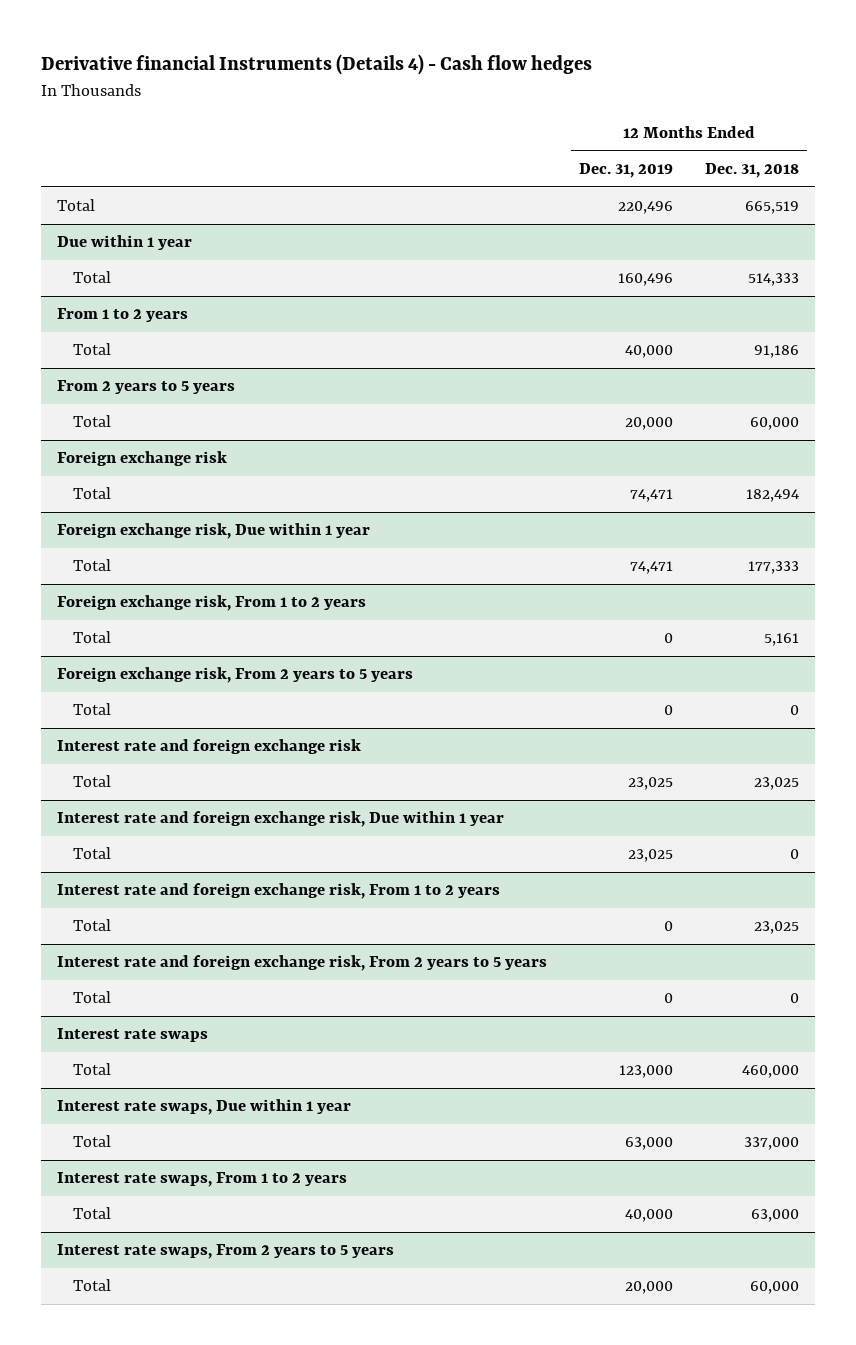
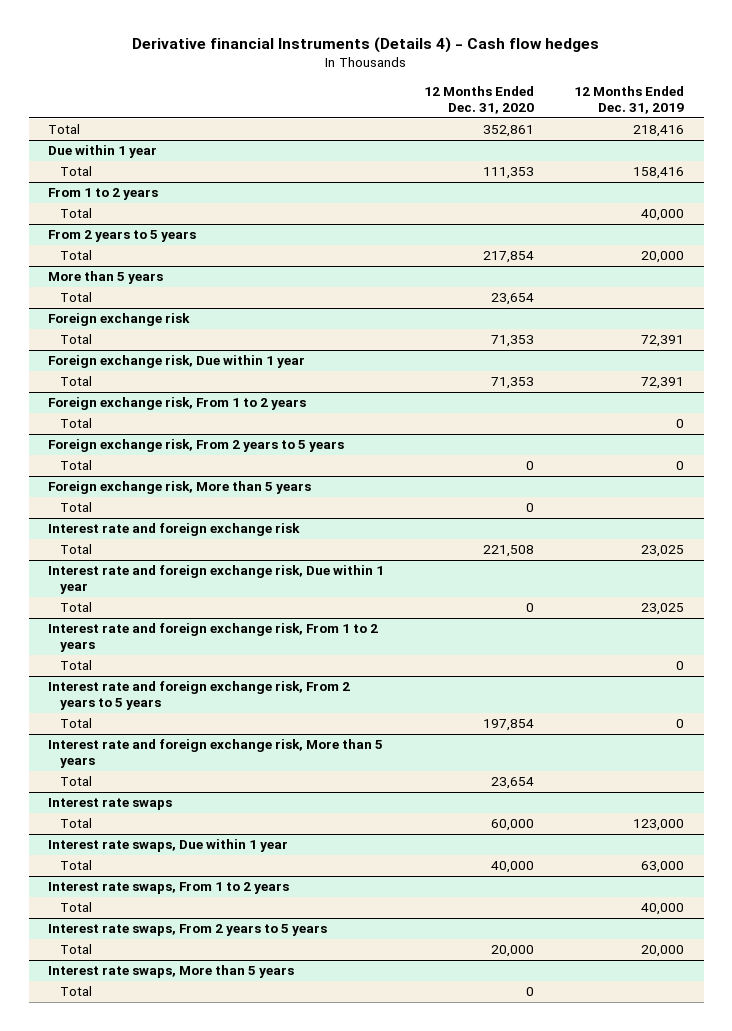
- | 12 Months Ended Dec. 31, 2019 | 12 Months Ended Dec. 31, 2018
+ | 12 Months Ended Dec. 31, 2020 | 12 Months Ended Dec. 31, 2019
- Total | 220,496 | 665,519
+ Total | 352,861 | 218,416
@ Due within 1 year
- Total | 160,496 | 514,333
+ Total | 111,353 | 158,416
+ More than 5 years
+ Total | 23,654 |
@ Foreign exchange risk
- Total | 74,471 | 182,494
+ Total | 71,353 | 72,391
@ Foreign exchange risk, Due within 1 year
- Total | 74,471 | 177,333
+ Total | 71,353 | 72,391
+ Foreign exchange risk, More than 5 years
+ Total | 0 |
+ Interest rate and foreign exchange risk, More than 5 years
+ Total | 23,654 |
+ Interest rate swaps, More than 5 years
+ Total | 0 |

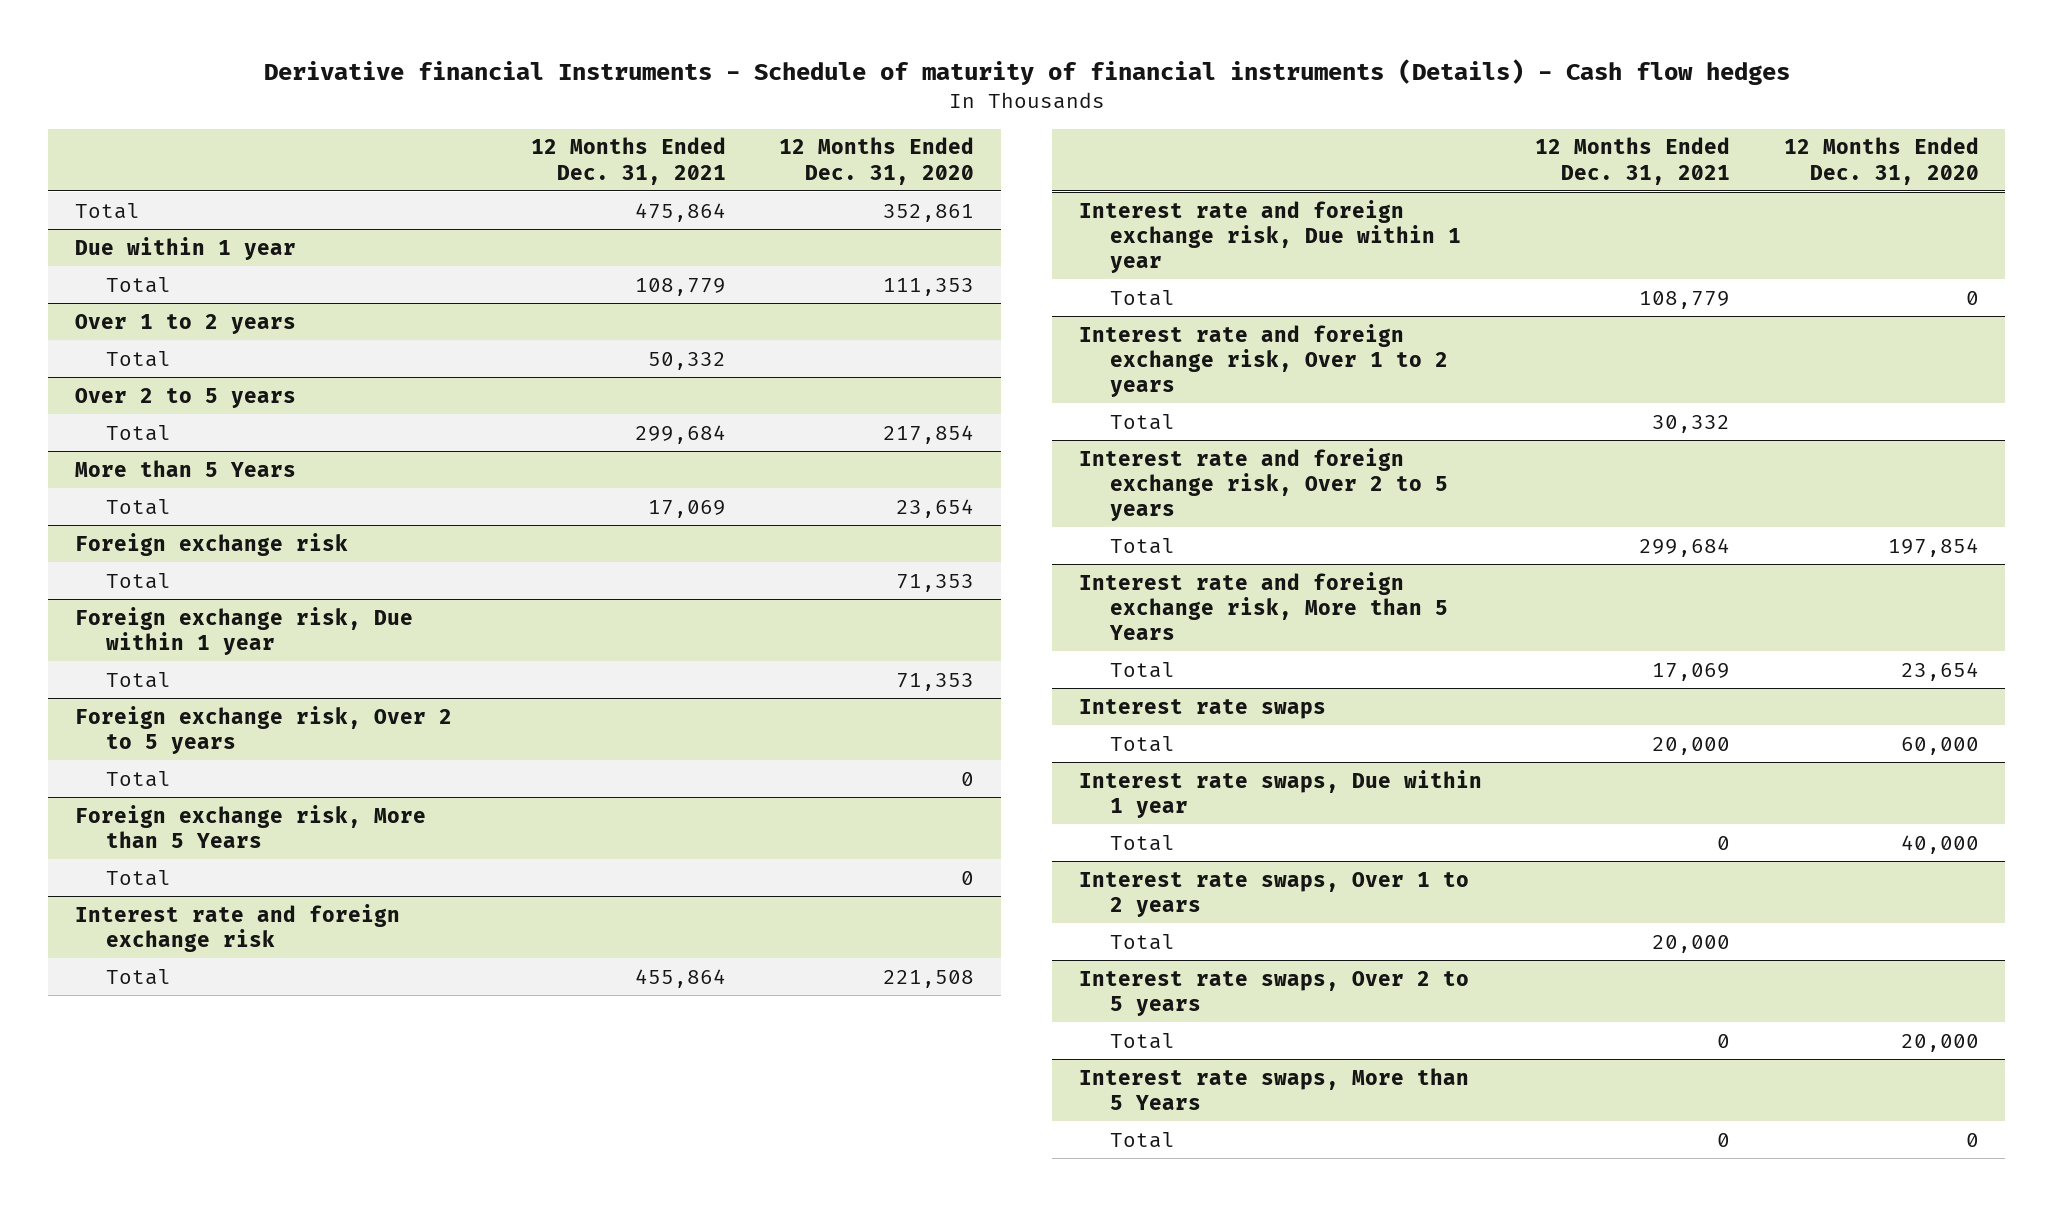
- Derivative financial Instruments (Details 4) - Cash flow hedges
+ Derivative financial Instruments - Schedule of maturity of financial instruments (Details) - Cash flow hedges
- | 12 Months Ended Dec. 31, 2020 | 12 Months Ended Dec. 31, 2019
+ | 12 Months Ended Dec. 31, 2021 | 12 Months Ended Dec. 31, 2020
- From 1 to 2 years
+ Over 1 to 2 years
- From 2 years to 5 years
+ Over 2 to 5 years
- More than 5 years
+ More than 5 Years
- Foreign exchange risk, From 1 to 2 years
- Total | | 0
- Foreign exchange risk, From 2 years to 5 years
+ Foreign exchange risk, Over 2 to 5 years
- Foreign exchange risk, More than 5 years
+ Foreign exchange risk, More than 5 Years
- Interest rate and foreign exchange risk, From 1 to 2 years
+ Interest rate and foreign exchange risk, Over 1 to 2 years
- Interest rate and foreign exchange risk, From 2 years to 5 years
+ Interest rate and foreign exchange risk, Over 2 to 5 years
- Interest rate and foreign exchange risk, More than 5 years
+ Interest rate and foreign exchange risk, More than 5 Years
- Interest rate swaps, From 1 to 2 years
+ Interest rate swaps, Over 1 to 2 years
- Interest rate swaps, From 2 years to 5 years
+ Interest rate swaps, Over 2 to 5 years
- Interest rate swaps, More than 5 years
+ Interest rate swaps, More than 5 Years

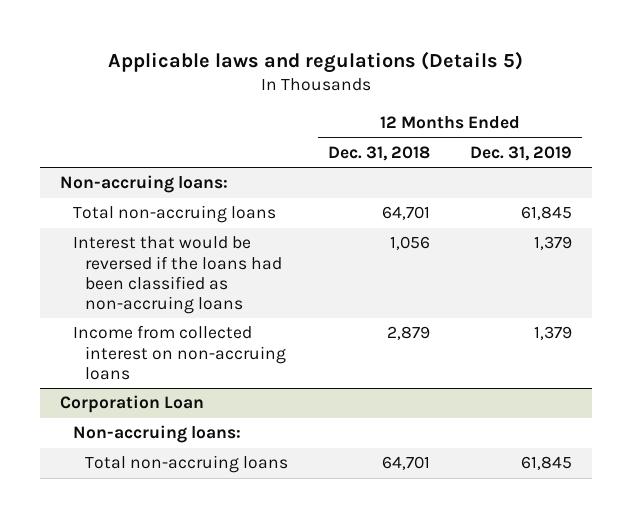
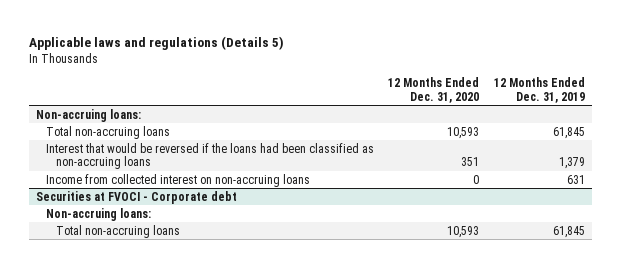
- | 12 Months Ended Dec. 31, 2018 | 12 Months Ended Dec. 31, 2019
+ | 12 Months Ended Dec. 31, 2020 | 12 Months Ended Dec. 31, 2019
- Income from collected interest on non-accruing loans | 2,879 | 1,379
- Corporation Loan
+ Income from collected interest on non-accruing loans | 0 | 631
+ Securities at FVOCI - Corporate debt

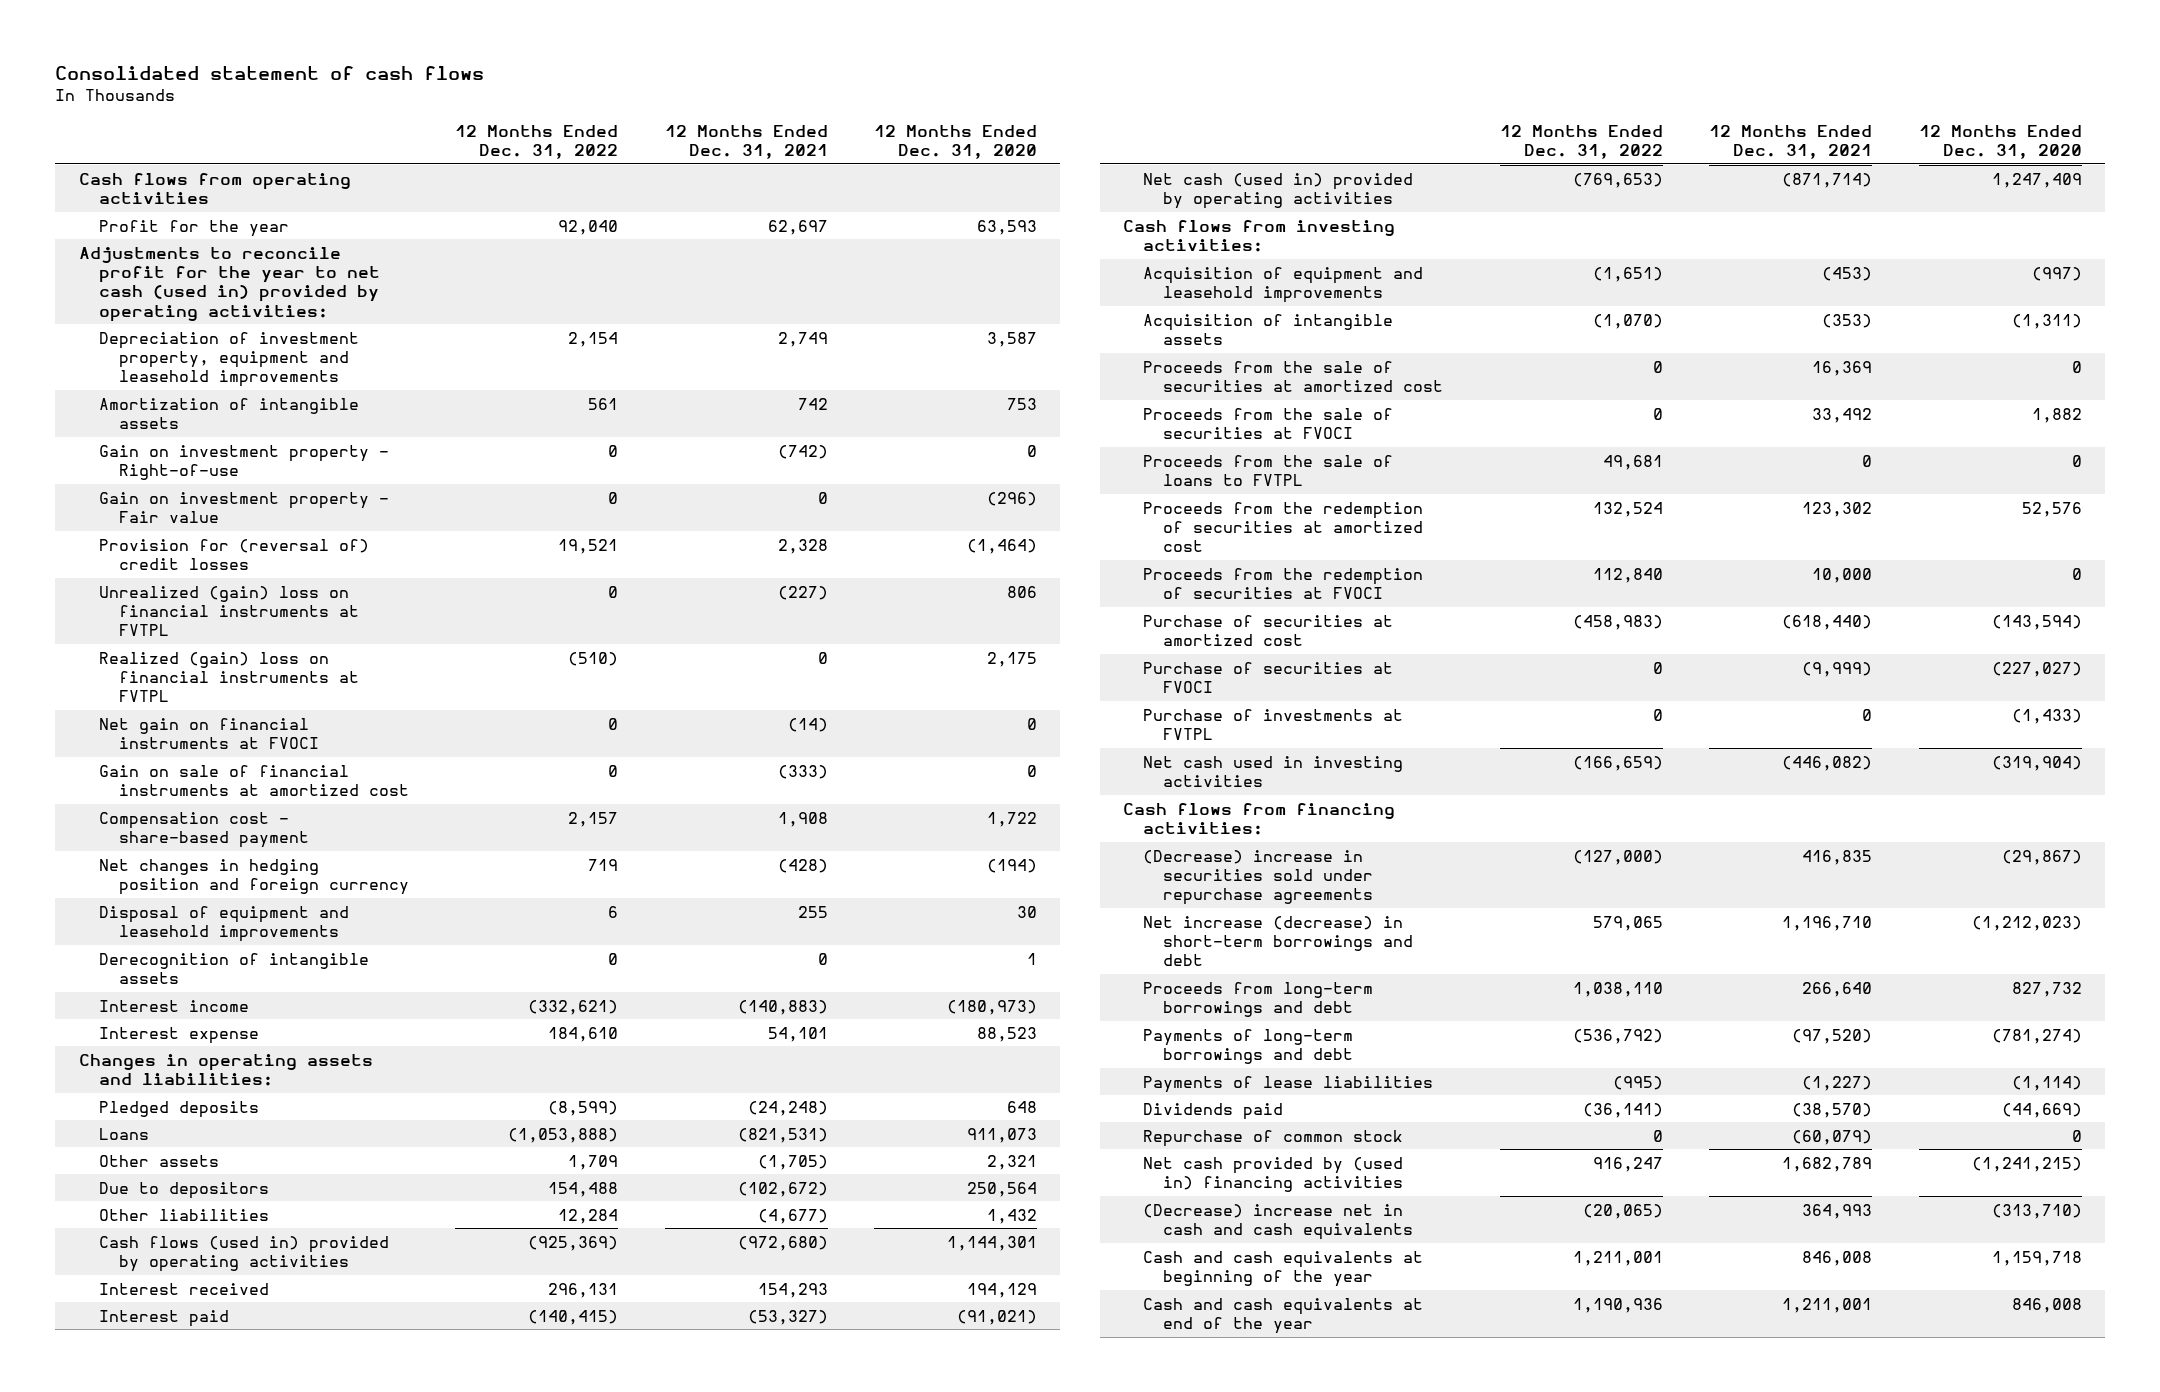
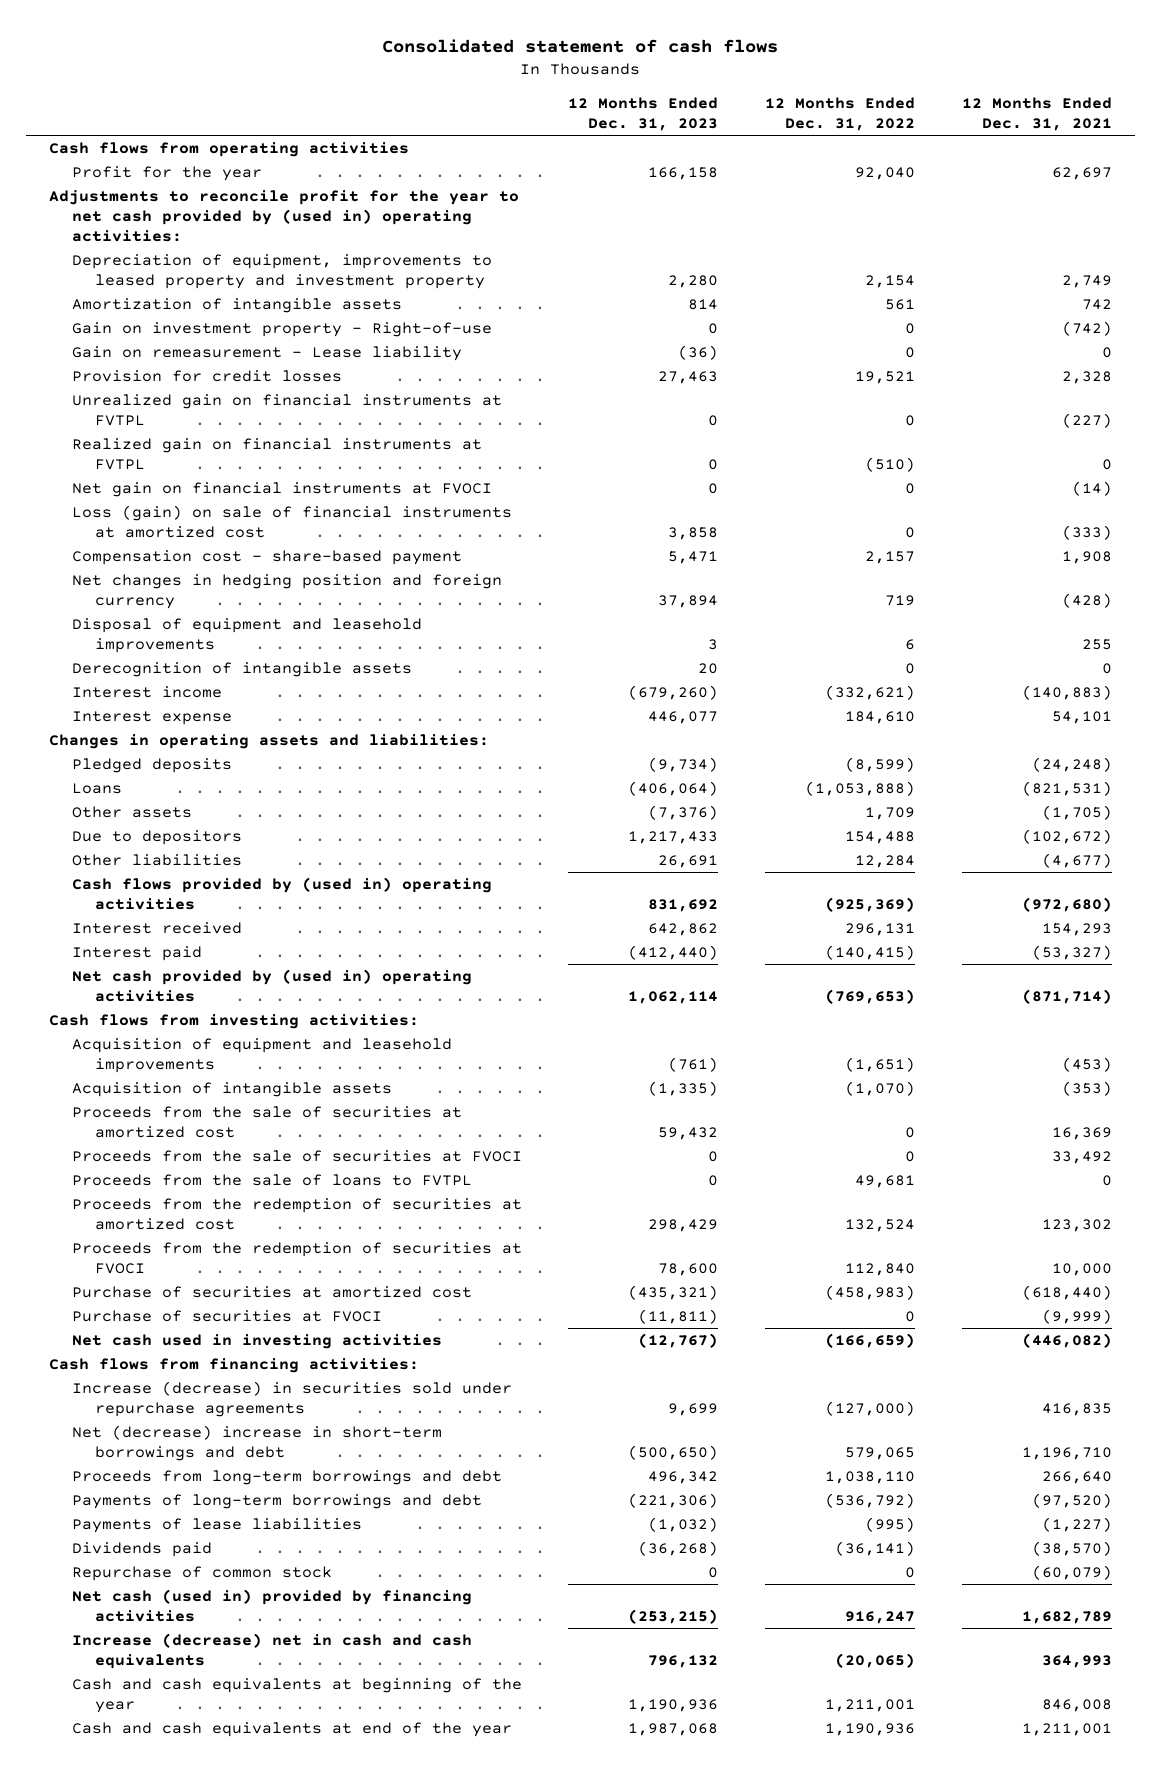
- | 12 Months Ended Dec. 31, 2022 | 12 Months Ended Dec. 31, 2021 | 12 Months Ended Dec. 31, 2020
+ | 12 Months Ended Dec. 31, 2023 | 12 Months Ended Dec. 31, 2022 | 12 Months Ended Dec. 31, 2021
- Adjustments to reconcile profit for the year to net cash (used in) provided by operating activities:
- Depreciation of investment property, equipment and leasehold improvements | 2,154 | 2,749 | 3,587
+ Adjustments to reconcile profit for the year to net cash provided by (used in) operating activities:
+ Depreciation of equipment, improvements to leased property and investment property | 2,280 | 2,154 | 2,749
- Gain on investment property - Fair value | 0 | 0 | (296)
- Provision for (reversal of) credit losses | 19,521 | 2,328 | (1,464)
- Unrealized (gain) loss on financial instruments at FVTPL | 0 | (227) | 806
- Realized (gain) loss on financial instruments at FVTPL | (510) | 0 | 2,175
+ Gain on remeasurement - Lease liability | (36) | 0 | 0
+ Provision for credit losses | 27,463 | 19,521 | 2,328
+ Unrealized gain on financial instruments at FVTPL | 0 | 0 | (227)
+ Realized gain on financial instruments at FVTPL | 0 | (510) | 0
- Gain on sale of financial instruments at amortized cost | 0 | (333) | 0
+ Loss (gain) on sale of financial instruments at amortized cost | 3,858 | 0 | (333)
- Cash flows (used in) provided by operating activities | (925,369) | (972,680) | 1,144,301
+ Cash flows provided by (used in) operating activities | 831,692 | (925,369) | (972,680)
- Net cash (used in) provided by operating activities | (769,653) | (871,714) | 1,247,409
+ Net cash provided by (used in) operating activities | 1,062,114 | (769,653) | (871,714)
- Purchase of investments at FVTPL | 0 | 0 | (1,433)
- (Decrease) increase in securities sold under repurchase agreements | (127,000) | 416,835 | (29,867)
- Net increase (decrease) in short-term borrowings and debt | 579,065 | 1,196,710 | (1,212,023)
+ Increase (decrease) in securities sold under repurchase agreements | 9,699 | (127,000) | 416,835
+ Net (decrease) increase in short-term borrowings and debt | (500,650) | 579,065 | 1,196,710
- Net cash provided by (used in) financing activities | 916,247 | 1,682,789 | (1,241,215)
- (Decrease) increase net in cash and cash equivalents | (20,065) | 364,993 | (313,710)
+ Net cash (used in) provided by financing activities | (253,215) | 916,247 | 1,682,789
+ Increase (decrease) net in cash and cash equivalents | 796,132 | (20,065) | 364,993

